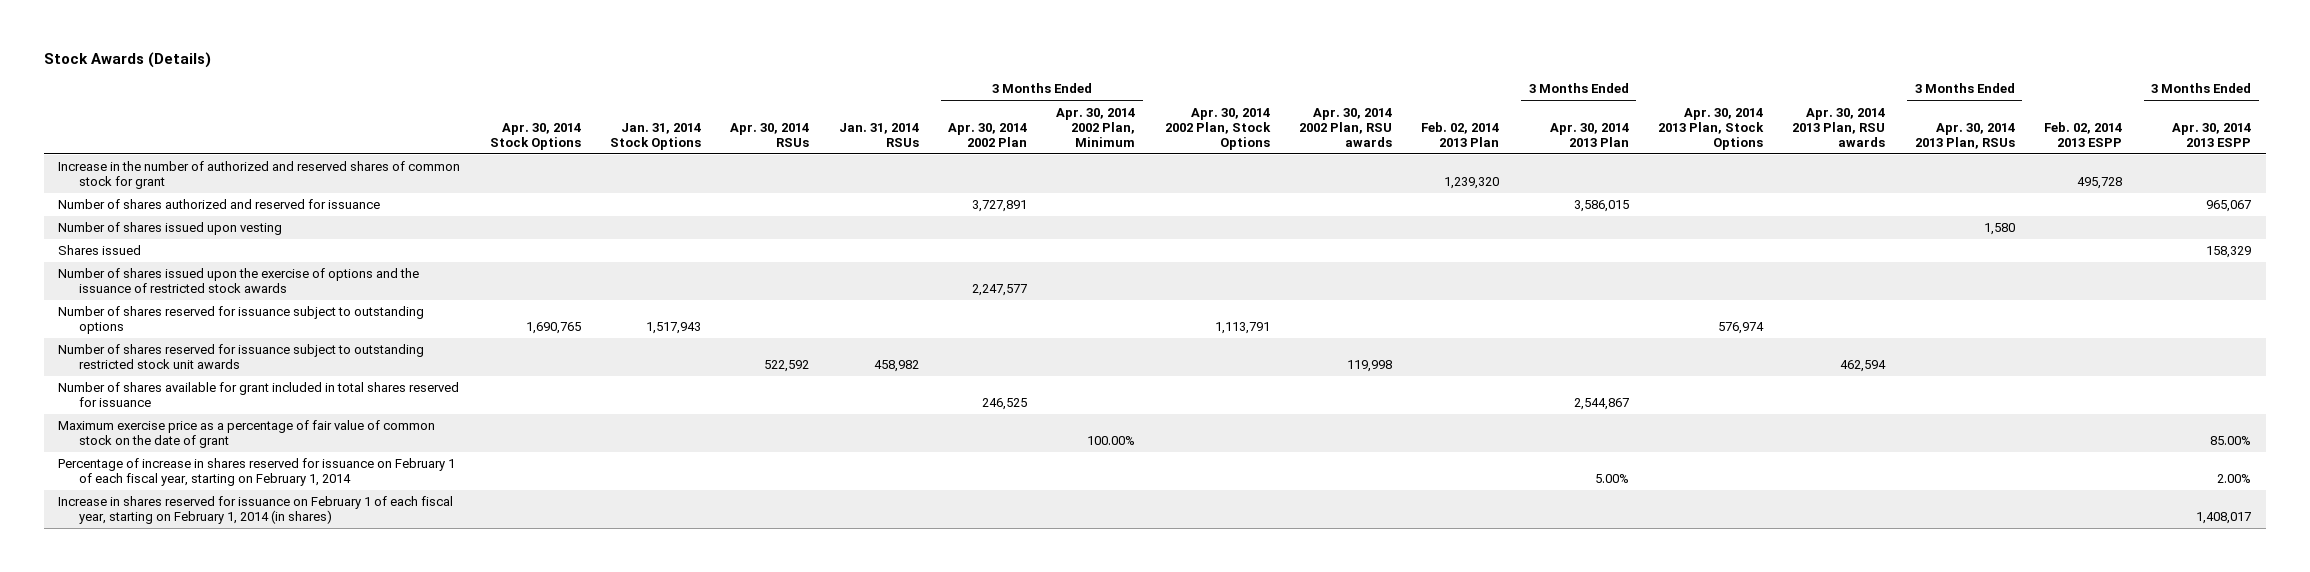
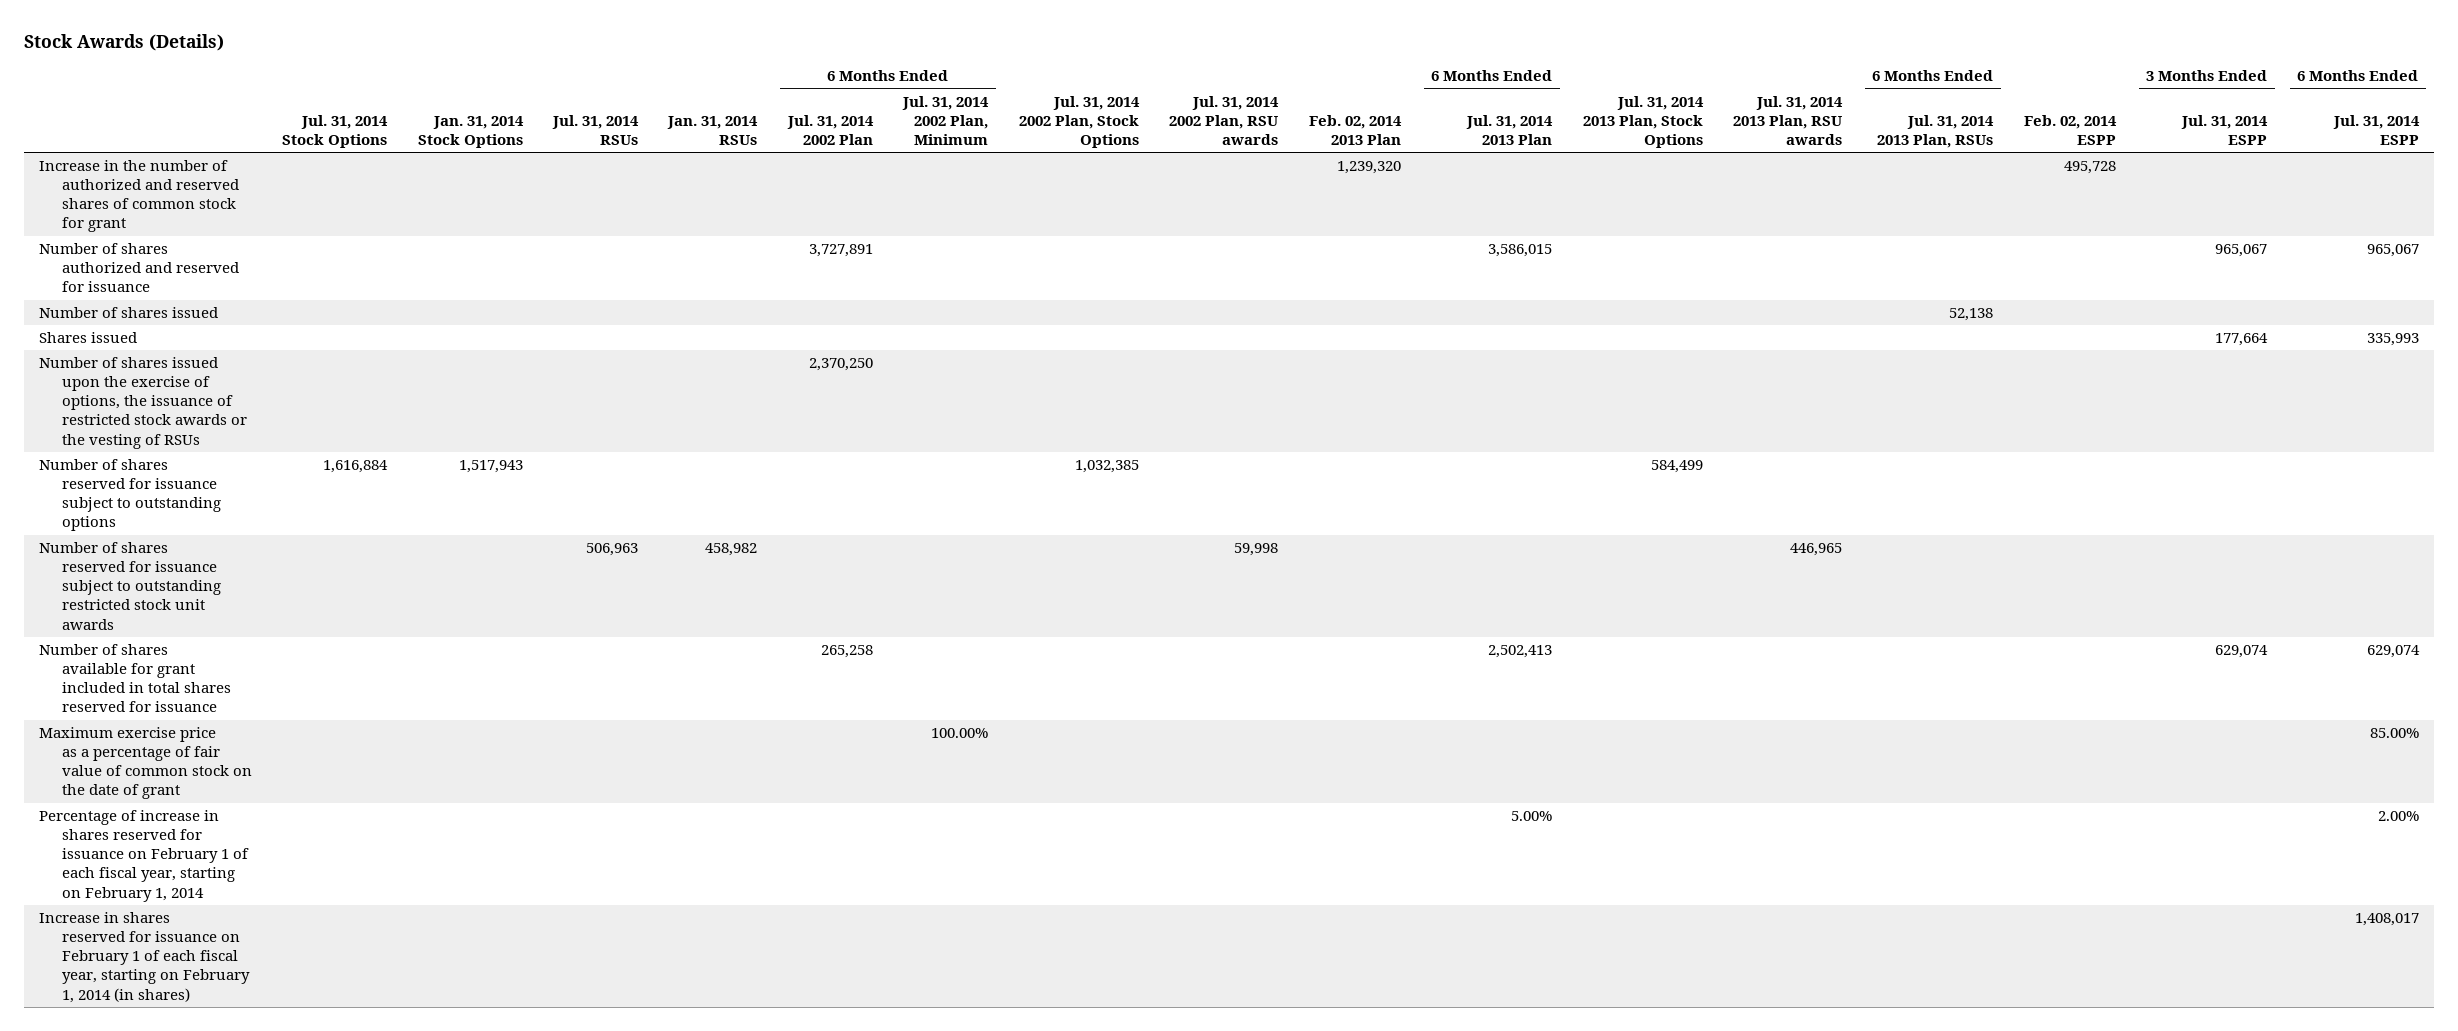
- | Apr. 30, 2014 Stock Options | Jan. 31, 2014 Stock Options | Apr. 30, 2014 RSUs | Jan. 31, 2014 RSUs | 3 Months Ended Apr. 30, 2014 2002 Plan | 3 Months Ended Apr. 30, 2014 2002 Plan, Minimum | Apr. 30, 2014 2002 Plan, Stock Options | Apr. 30, 2014 2002 Plan, RSU awards | Feb. 02, 2014 2013 Plan | 3 Months Ended Apr. 30, 2014 2013 Plan | Apr. 30, 2014 2013 Plan, Stock Options | Apr. 30, 2014 2013 Plan, RSU awards | 3 Months Ended Apr. 30, 2014 2013 Plan, RSUs | Feb. 02, 2014 2013 ESPP | 3 Months Ended Apr. 30, 2014 2013 ESPP
+ | Jul. 31, 2014 Stock Options | Jan. 31, 2014 Stock Options | Jul. 31, 2014 RSUs | Jan. 31, 2014 RSUs | 6 Months Ended Jul. 31, 2014 2002 Plan | 6 Months Ended Jul. 31, 2014 2002 Plan, Minimum | Jul. 31, 2014 2002 Plan, Stock Options | Jul. 31, 2014 2002 Plan, RSU awards | Feb. 02, 2014 2013 Plan | 6 Months Ended Jul. 31, 2014 2013 Plan | Jul. 31, 2014 2013 Plan, Stock Options | Jul. 31, 2014 2013 Plan, RSU awards | 6 Months Ended Jul. 31, 2014 2013 Plan, RSUs | Feb. 02, 2014 ESPP | 3 Months Ended Jul. 31, 2014 ESPP | 6 Months Ended Jul. 31, 2014 ESPP
- Number of shares issued upon vesting | | | | | | | | | | | | | 1,580 | |
+ Number of shares issued | | | | | | | | | | | | | 52,138 | | |
- Number of shares issued upon the exercise of options and the issuance of restricted stock awards | | | | | 2,247,577 | | | | | | | | | |
+ Number of shares issued upon the exercise of options, the issuance of restricted stock awards or the vesting of RSUs | | | | | 2,370,250 | | | | | | | | | | |

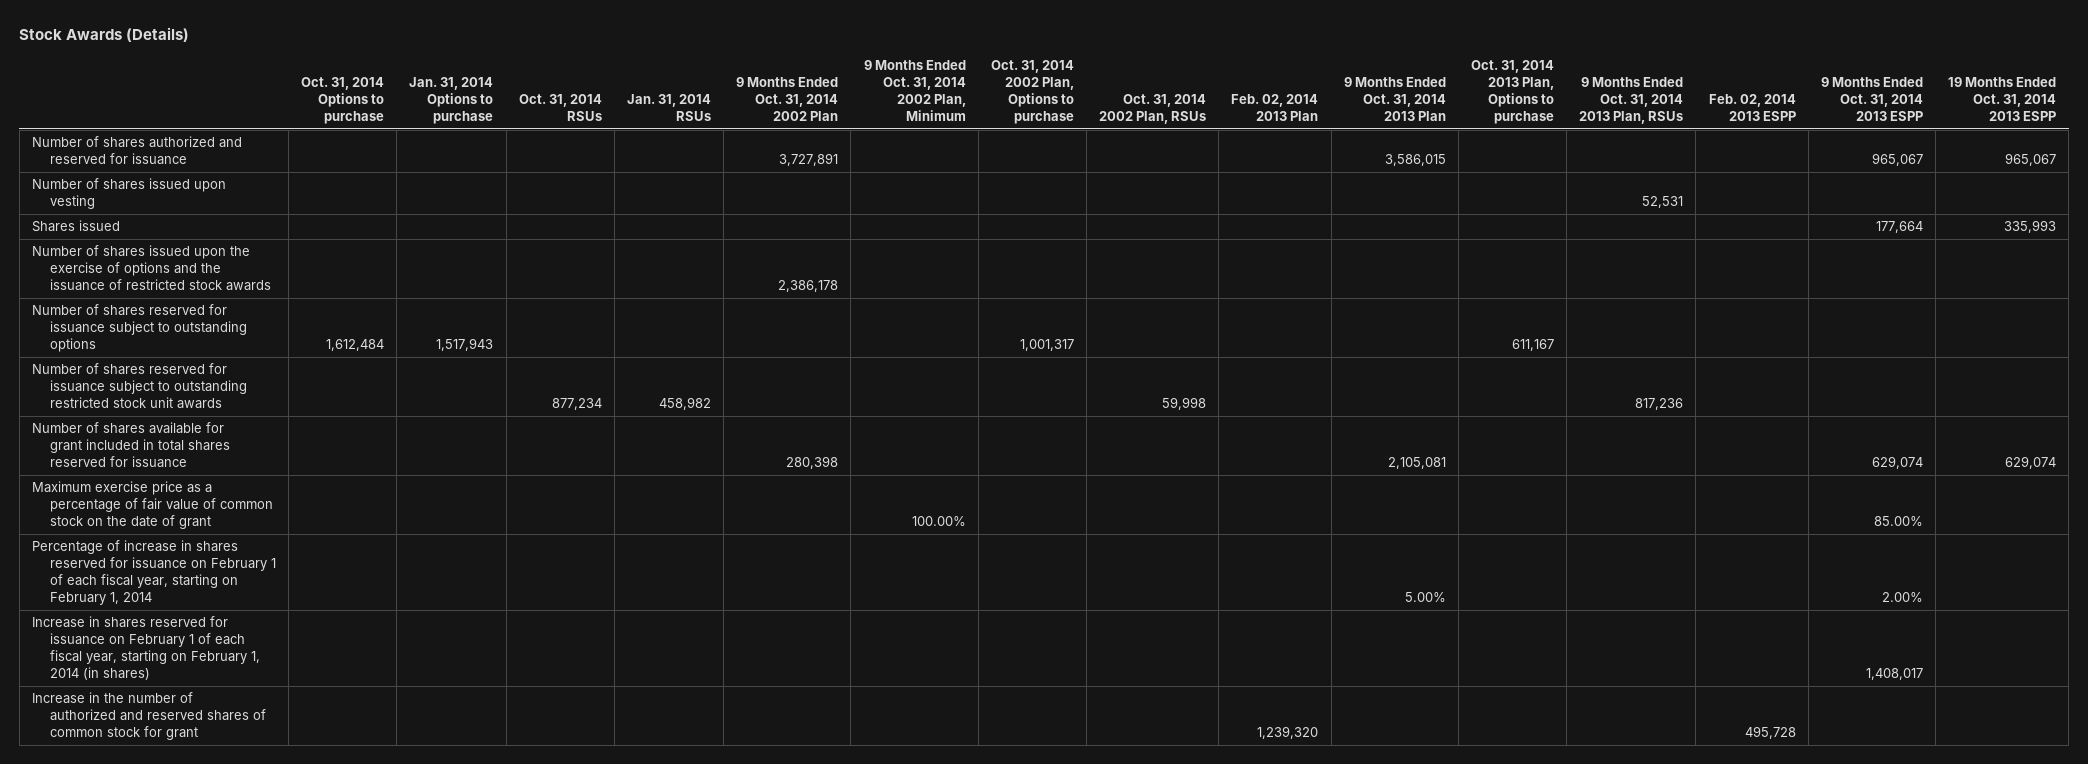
- | Jul. 31, 2014 Stock Options | Jan. 31, 2014 Stock Options | Jul. 31, 2014 RSUs | Jan. 31, 2014 RSUs | 6 Months Ended Jul. 31, 2014 2002 Plan | 6 Months Ended Jul. 31, 2014 2002 Plan, Minimum | Jul. 31, 2014 2002 Plan, Stock Options | Jul. 31, 2014 2002 Plan, RSU awards | Feb. 02, 2014 2013 Plan | 6 Months Ended Jul. 31, 2014 2013 Plan | Jul. 31, 2014 2013 Plan, Stock Options | Jul. 31, 2014 2013 Plan, RSU awards | 6 Months Ended Jul. 31, 2014 2013 Plan, RSUs | Feb. 02, 2014 ESPP | 3 Months Ended Jul. 31, 2014 ESPP | 6 Months Ended Jul. 31, 2014 ESPP
+ | Oct. 31, 2014 Options to purchase | Jan. 31, 2014 Options to purchase | Oct. 31, 2014 RSUs | Jan. 31, 2014 RSUs | 9 Months Ended Oct. 31, 2014 2002 Plan | 9 Months Ended Oct. 31, 2014 2002 Plan, Minimum | Oct. 31, 2014 2002 Plan, Options to purchase | Oct. 31, 2014 2002 Plan, RSUs | Feb. 02, 2014 2013 Plan | 9 Months Ended Oct. 31, 2014 2013 Plan | Oct. 31, 2014 2013 Plan, Options to purchase | 9 Months Ended Oct. 31, 2014 2013 Plan, RSUs | Feb. 02, 2014 2013 ESPP | 9 Months Ended Oct. 31, 2014 2013 ESPP | 19 Months Ended Oct. 31, 2014 2013 ESPP
- Number of shares issued | | | | | | | | | | | | | 52,138 | | |
+ Number of shares issued upon vesting | | | | | | | | | | | | 52,531 | | |
- Number of shares issued upon the exercise of options, the issuance of restricted stock awards or the vesting of RSUs | | | | | 2,370,250 | | | | | | | | | | |
+ Number of shares issued upon the exercise of options and the issuance of restricted stock awards | | | | | 2,386,178 | | | | | | | | | |
moved down: Increase in the number of authorized and reserved shares of common stock for grant | | | | | | | | | 1,239,320 | | | | 495,728 | |

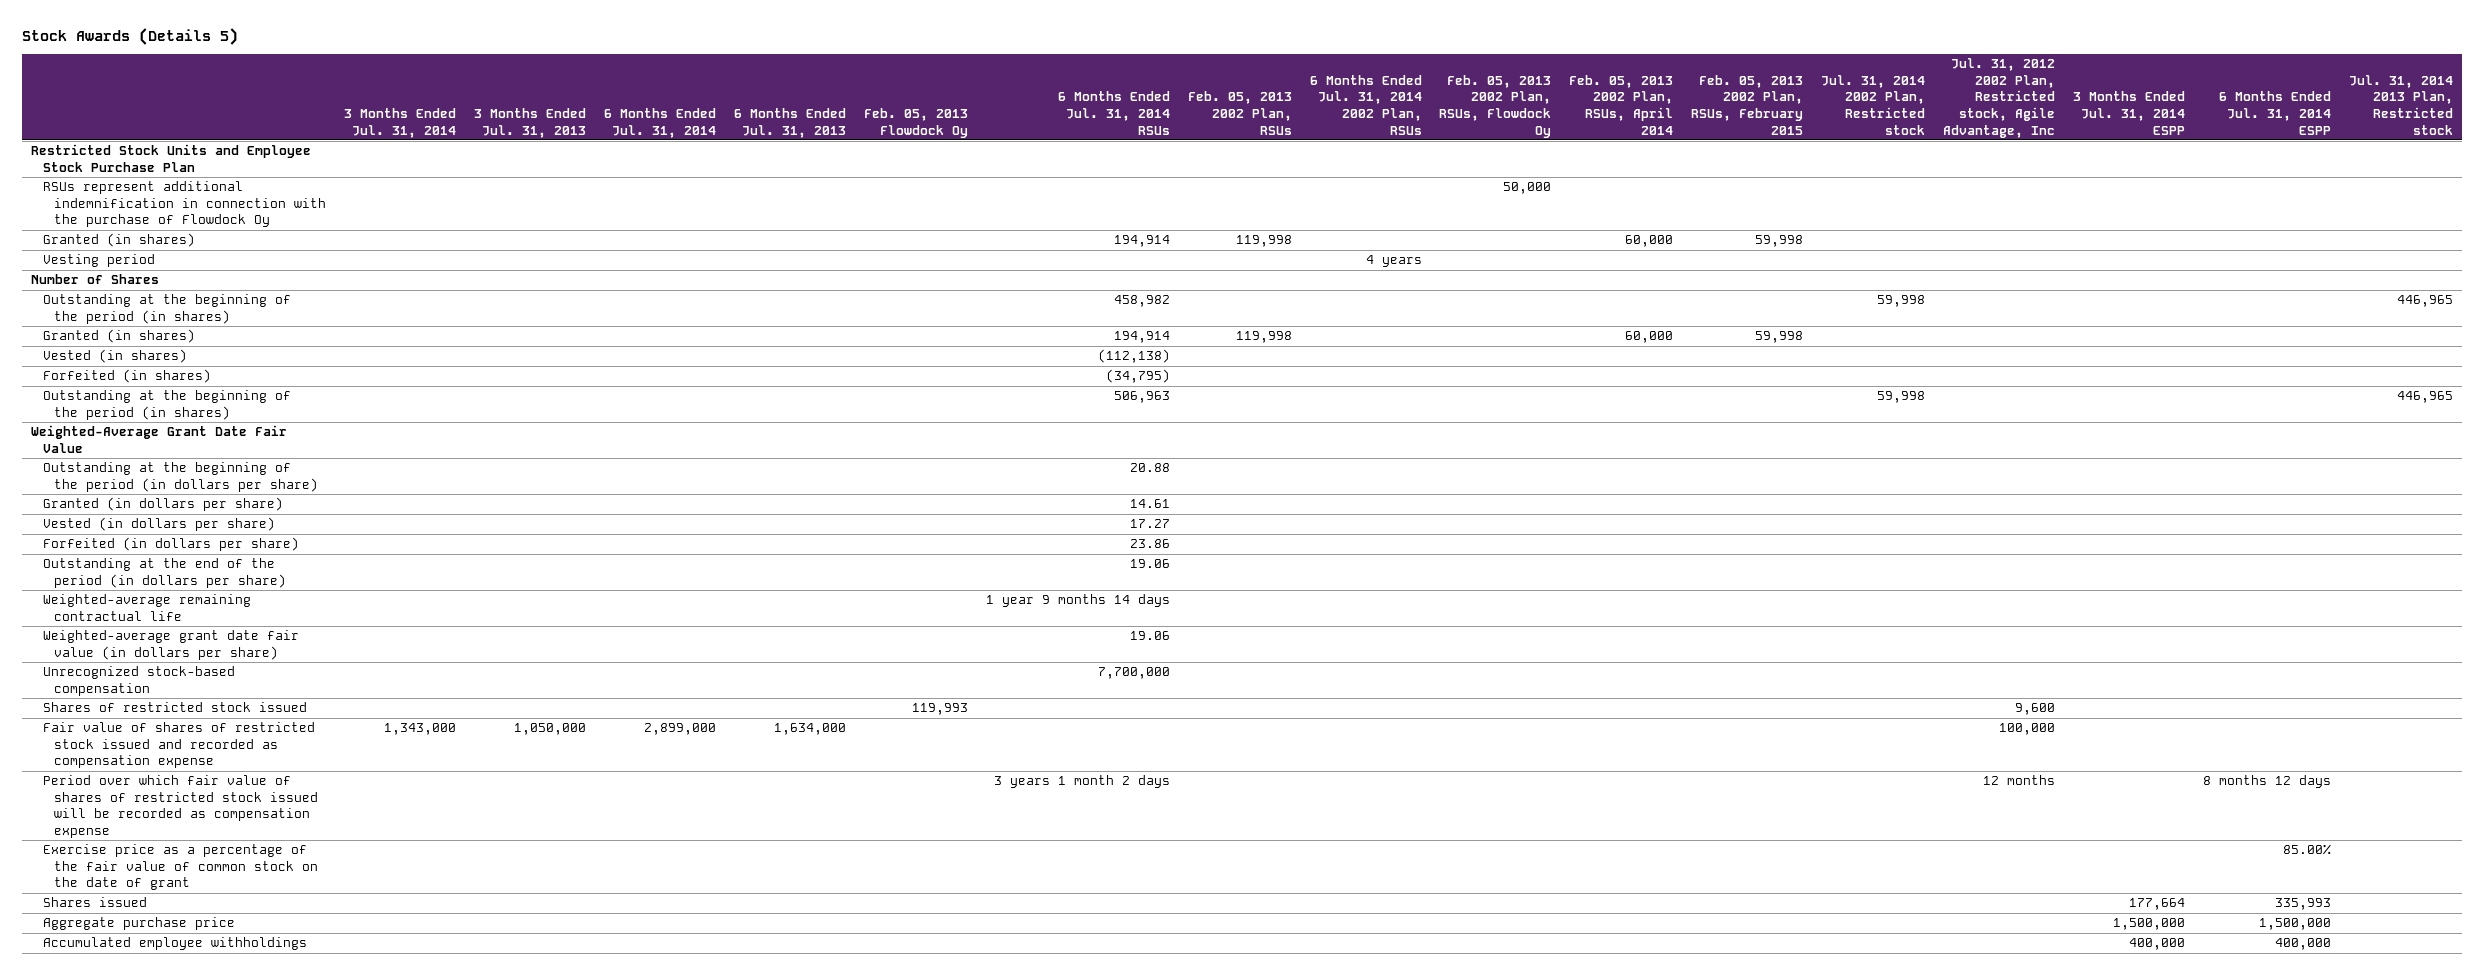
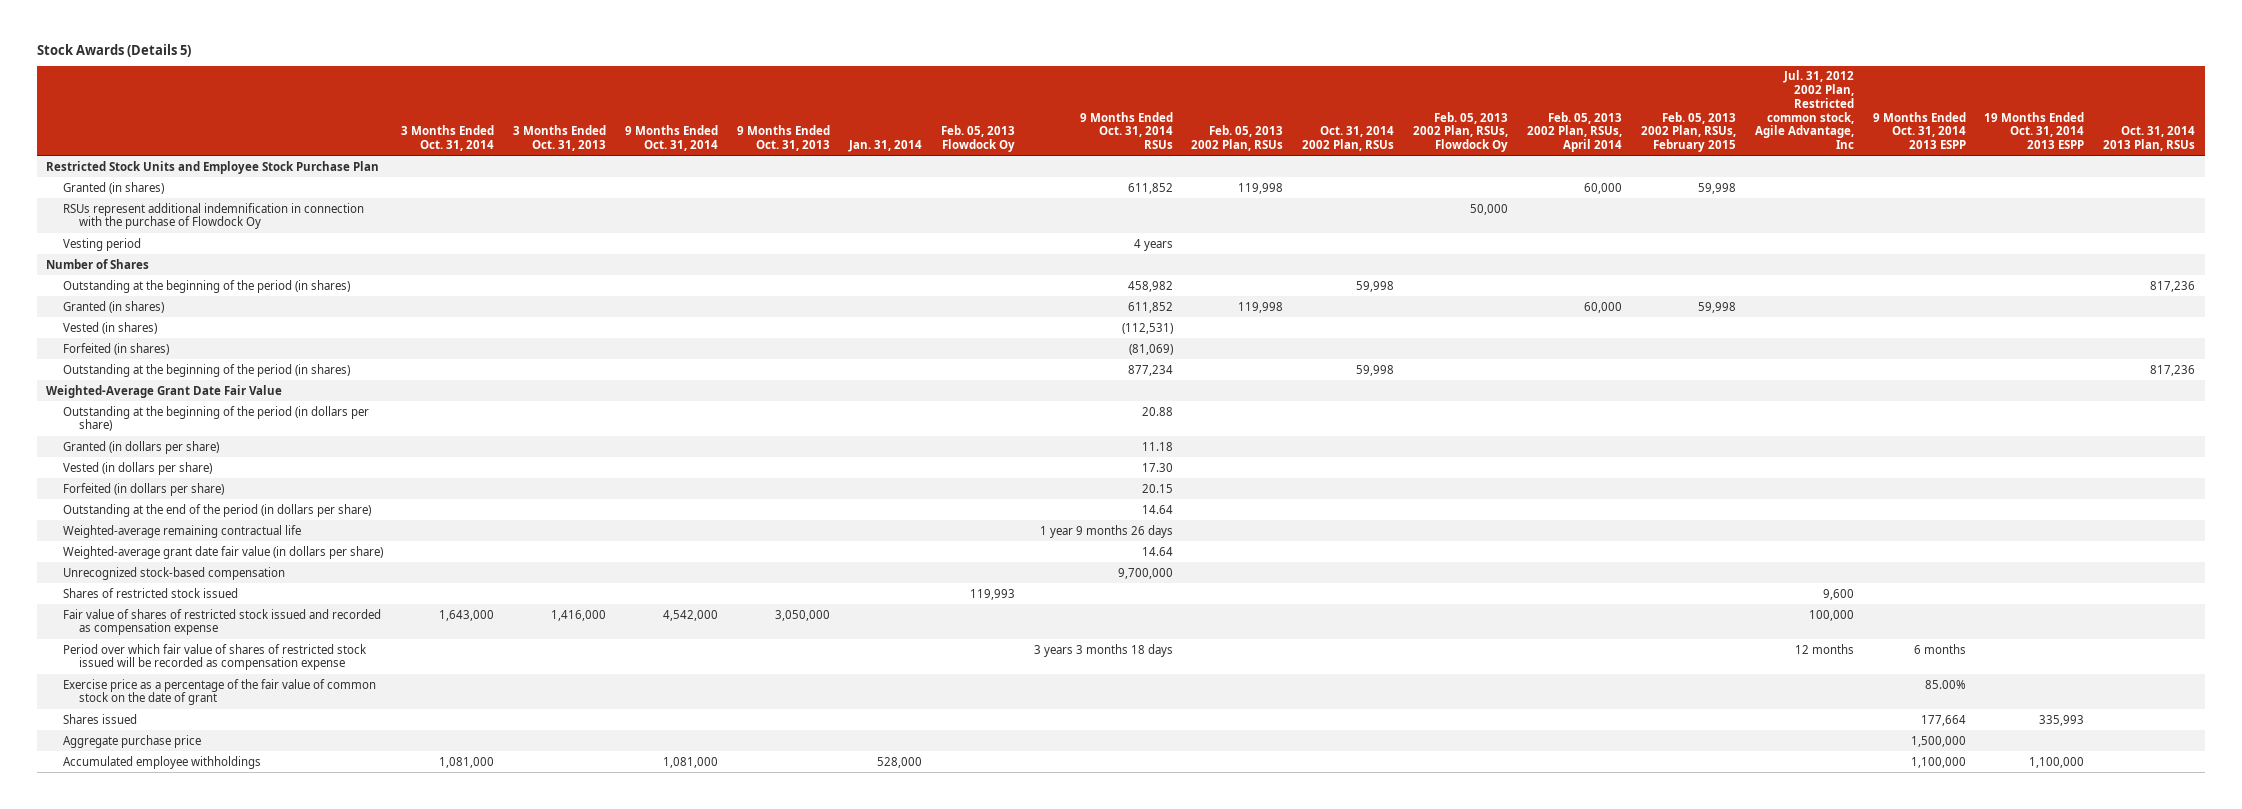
- | 3 Months Ended Jul. 31, 2014 | 3 Months Ended Jul. 31, 2013 | 6 Months Ended Jul. 31, 2014 | 6 Months Ended Jul. 31, 2013 | Feb. 05, 2013 Flowdock Oy | 6 Months Ended Jul. 31, 2014 RSUs | Feb. 05, 2013 2002 Plan, RSUs | 6 Months Ended Jul. 31, 2014 2002 Plan, RSUs | Feb. 05, 2013 2002 Plan, RSUs, Flowdock Oy | Feb. 05, 2013 2002 Plan, RSUs, April 2014 | Feb. 05, 2013 2002 Plan, RSUs, February 2015 | Jul. 31, 2014 2002 Plan, Restricted stock | Jul. 31, 2012 2002 Plan, Restricted stock, Agile Advantage, Inc | 3 Months Ended Jul. 31, 2014 ESPP | 6 Months Ended Jul. 31, 2014 ESPP | Jul. 31, 2014 2013 Plan, Restricted stock
+ | 3 Months Ended Oct. 31, 2014 | 3 Months Ended Oct. 31, 2013 | 9 Months Ended Oct. 31, 2014 | 9 Months Ended Oct. 31, 2013 | Jan. 31, 2014 | Feb. 05, 2013 Flowdock Oy | 9 Months Ended Oct. 31, 2014 RSUs | Feb. 05, 2013 2002 Plan, RSUs | Oct. 31, 2014 2002 Plan, RSUs | Feb. 05, 2013 2002 Plan, RSUs, Flowdock Oy | Feb. 05, 2013 2002 Plan, RSUs, April 2014 | Feb. 05, 2013 2002 Plan, RSUs, February 2015 | Jul. 31, 2012 2002 Plan, Restricted common stock, Agile Advantage, Inc | 9 Months Ended Oct. 31, 2014 2013 ESPP | 19 Months Ended Oct. 31, 2014 2013 ESPP | Oct. 31, 2014 2013 Plan, RSUs
moved down: RSUs represent additional indemnification in connection with the purchase of Flowdock Oy | | | | | | | | | | 50,000 | | | | | |

